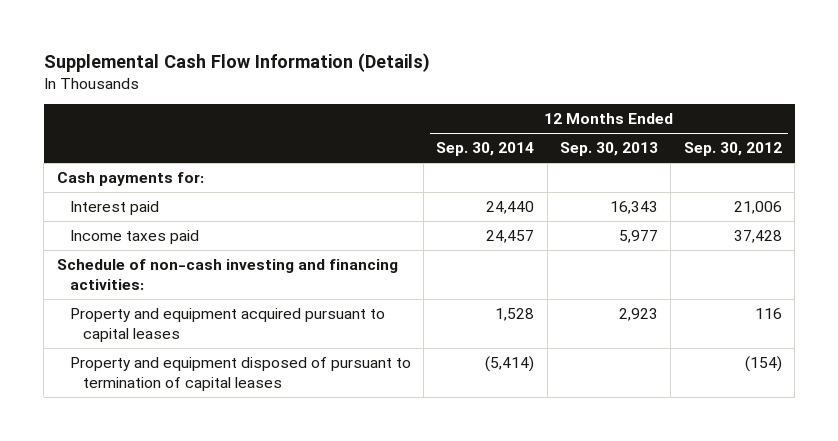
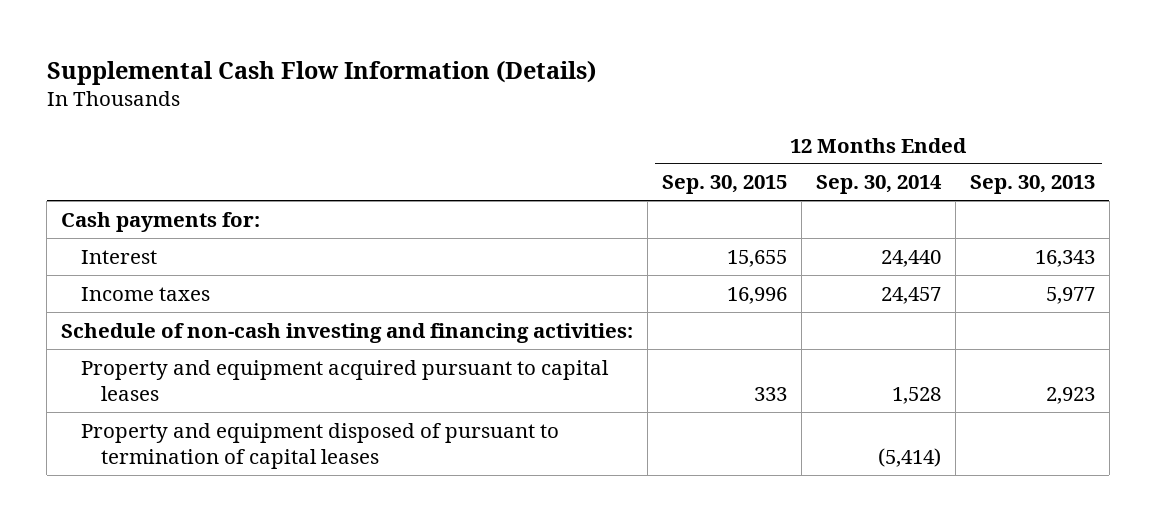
- | 12 Months Ended Sep. 30, 2014 | 12 Months Ended Sep. 30, 2013 | 12 Months Ended Sep. 30, 2012
+ | 12 Months Ended Sep. 30, 2015 | 12 Months Ended Sep. 30, 2014 | 12 Months Ended Sep. 30, 2013
- Interest paid | 24,440 | 16,343 | 21,006
- Income taxes paid | 24,457 | 5,977 | 37,428
+ Interest | 15,655 | 24,440 | 16,343
+ Income taxes | 16,996 | 24,457 | 5,977

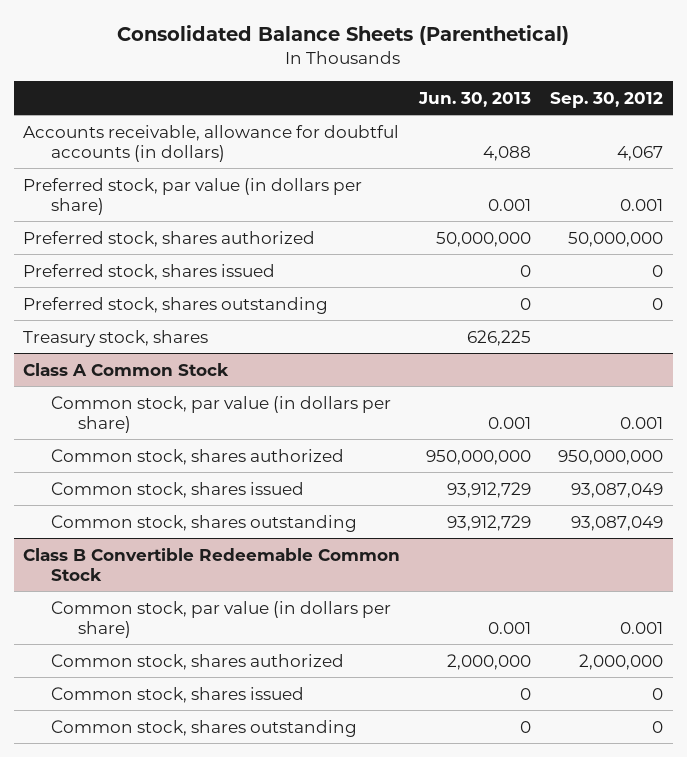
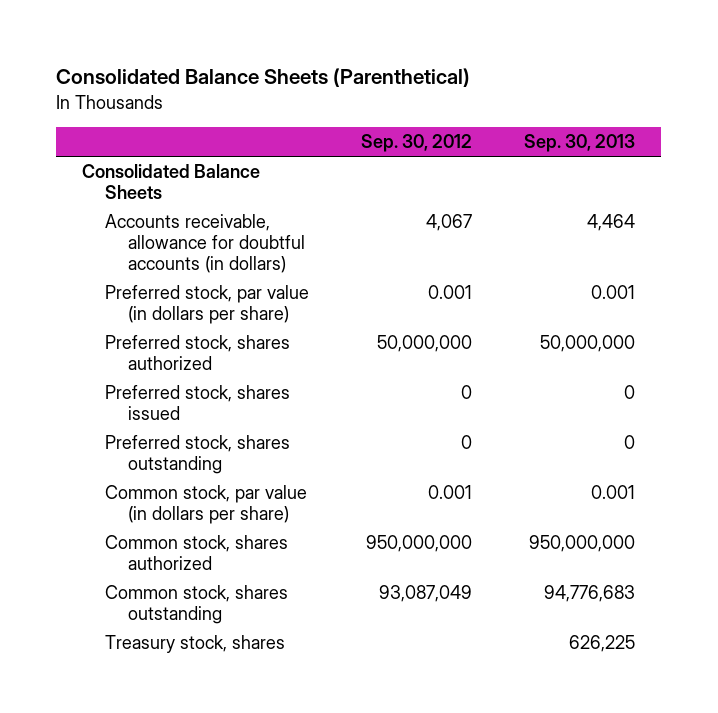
- | Jun. 30, 2013 | Sep. 30, 2012
+ | Sep. 30, 2012 | Sep. 30, 2013
+ Consolidated Balance Sheets
- Class A Common Stock
- Common stock, shares issued | 93,912,729 | 93,087,049
- Class B Convertible Redeemable Common Stock
- Common stock, par value (in dollars per share) | 0.001 | 0.001
- Common stock, shares authorized | 2,000,000 | 2,000,000
- Common stock, shares issued | 0 | 0
- Common stock, shares outstanding | 0 | 0
moved down: Treasury stock, shares | | 626,225

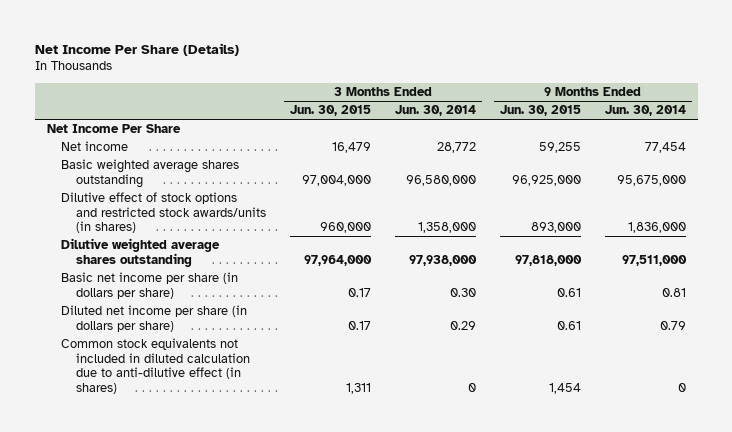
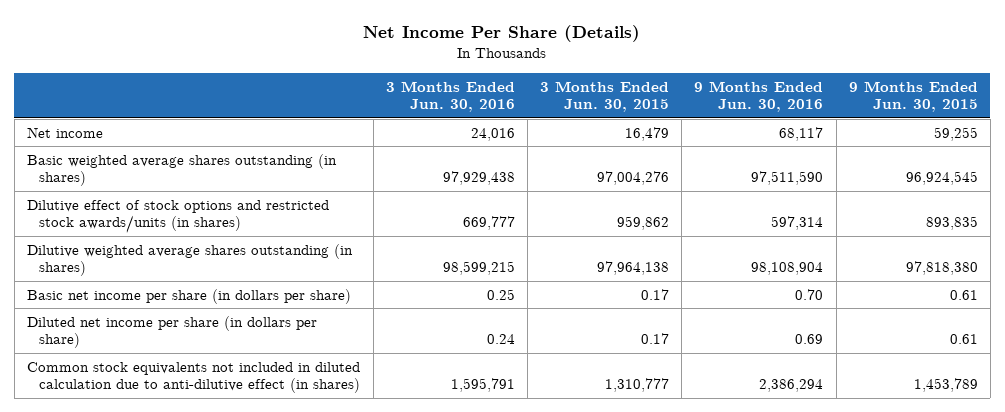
- | 3 Months Ended Jun. 30, 2015 | 3 Months Ended Jun. 30, 2014 | 9 Months Ended Jun. 30, 2015 | 9 Months Ended Jun. 30, 2014
+ | 3 Months Ended Jun. 30, 2016 | 3 Months Ended Jun. 30, 2015 | 9 Months Ended Jun. 30, 2016 | 9 Months Ended Jun. 30, 2015
- Net Income Per Share
- Basic weighted average shares outstanding | 97,004,000 | 96,580,000 | 96,925,000 | 95,675,000
- Dilutive effect of stock options and restricted stock awards/units (in shares) | 960,000 | 1,358,000 | 893,000 | 1,836,000
- Dilutive weighted average shares outstanding | 97,964,000 | 97,938,000 | 97,818,000 | 97,511,000
+ Basic weighted average shares outstanding (in shares) | 97,929,438 | 97,004,276 | 97,511,590 | 96,924,545
+ Dilutive effect of stock options and restricted stock awards/units (in shares) | 669,777 | 959,862 | 597,314 | 893,835
+ Dilutive weighted average shares outstanding (in shares) | 98,599,215 | 97,964,138 | 98,108,904 | 97,818,380
- Common stock equivalents not included in diluted calculation due to anti-dilutive effect (in shares) | 1,311 | 0 | 1,454 | 0
+ Common stock equivalents not included in diluted calculation due to anti-dilutive effect (in shares) | 1,595,791 | 1,310,777 | 2,386,294 | 1,453,789

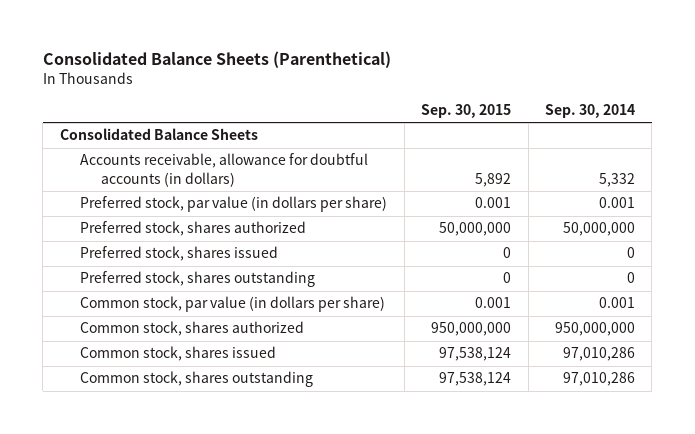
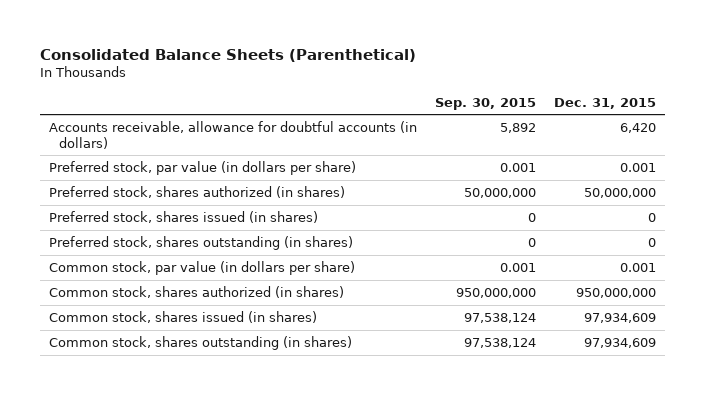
- | Sep. 30, 2015 | Sep. 30, 2014
+ | Sep. 30, 2015 | Dec. 31, 2015
- Consolidated Balance Sheets
- Preferred stock, shares authorized | 50,000,000 | 50,000,000
- Preferred stock, shares issued | 0 | 0
- Preferred stock, shares outstanding | 0 | 0
+ Preferred stock, shares authorized (in shares) | 50,000,000 | 50,000,000
+ Preferred stock, shares issued (in shares) | 0 | 0
+ Preferred stock, shares outstanding (in shares) | 0 | 0
- Common stock, shares authorized | 950,000,000 | 950,000,000
- Common stock, shares issued | 97,538,124 | 97,010,286
- Common stock, shares outstanding | 97,538,124 | 97,010,286
+ Common stock, shares authorized (in shares) | 950,000,000 | 950,000,000
+ Common stock, shares issued (in shares) | 97,538,124 | 97,934,609
+ Common stock, shares outstanding (in shares) | 97,538,124 | 97,934,609

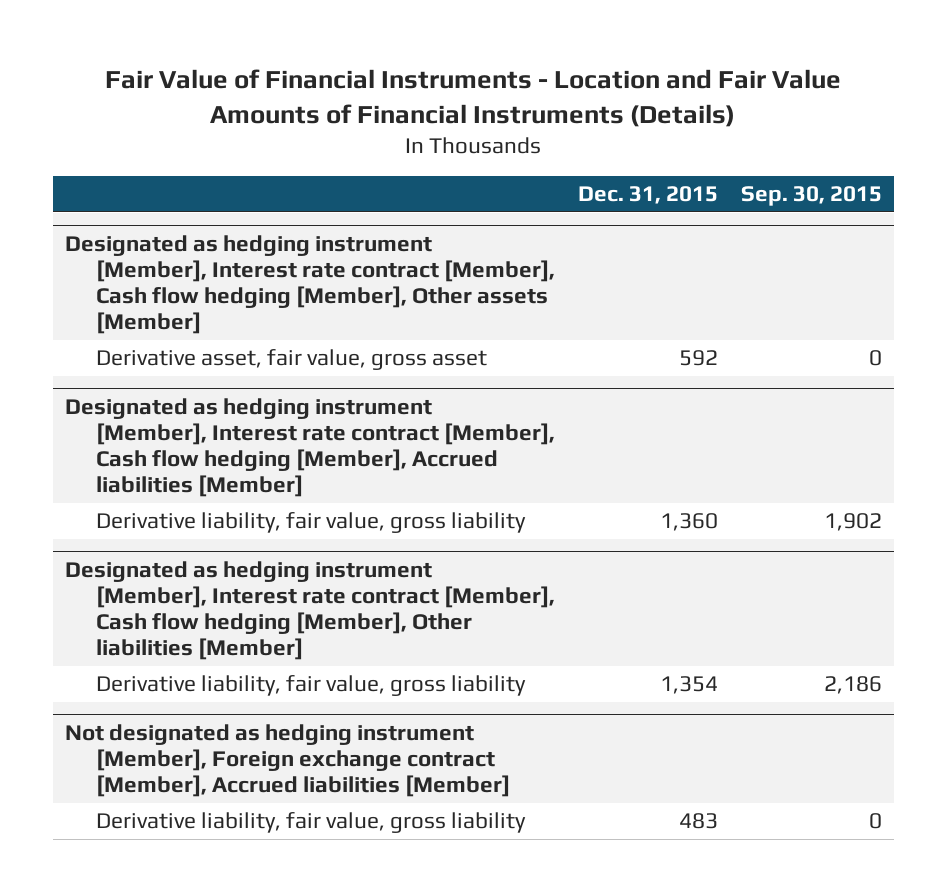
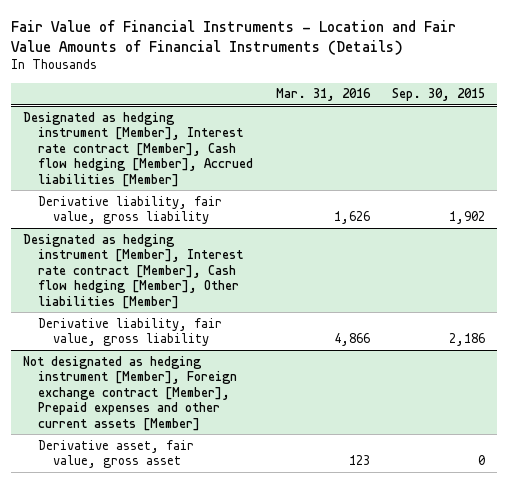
- | Dec. 31, 2015 | Sep. 30, 2015
+ | Mar. 31, 2016 | Sep. 30, 2015
- Designated as hedging instrument [Member], Interest rate contract [Member], Cash flow hedging [Member], Other assets [Member]
- Derivative asset, fair value, gross asset | 592 | 0
- Not designated as hedging instrument [Member], Foreign exchange contract [Member], Accrued liabilities [Member]
- Derivative liability, fair value, gross liability | 483 | 0
+ Not designated as hedging instrument [Member], Foreign exchange contract [Member], Prepaid expenses and other current assets [Member]
+ Derivative asset, fair value, gross asset | 123 | 0

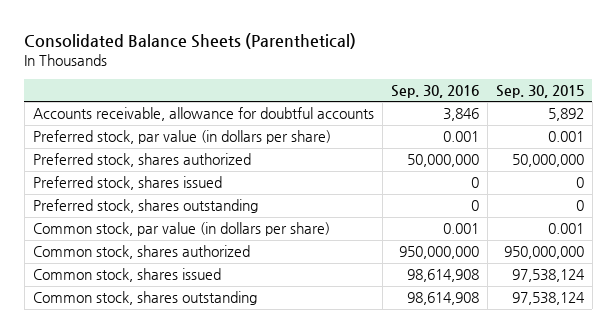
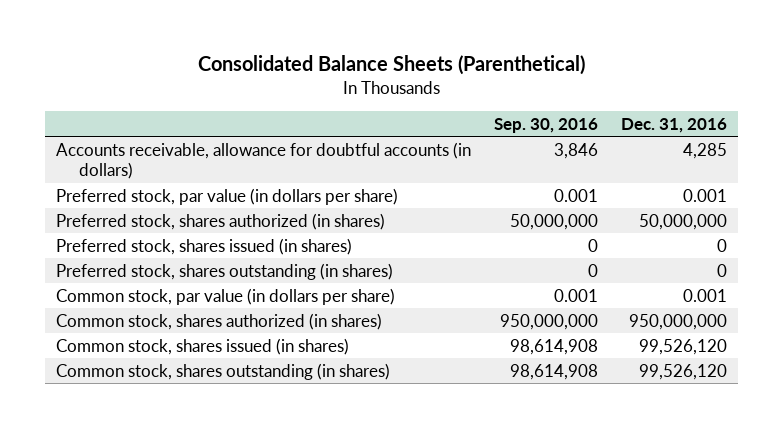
- | Sep. 30, 2016 | Sep. 30, 2015
+ | Sep. 30, 2016 | Dec. 31, 2016
- Accounts receivable, allowance for doubtful accounts | 3,846 | 5,892
+ Accounts receivable, allowance for doubtful accounts (in dollars) | 3,846 | 4,285
- Preferred stock, shares authorized | 50,000,000 | 50,000,000
- Preferred stock, shares issued | 0 | 0
- Preferred stock, shares outstanding | 0 | 0
+ Preferred stock, shares authorized (in shares) | 50,000,000 | 50,000,000
+ Preferred stock, shares issued (in shares) | 0 | 0
+ Preferred stock, shares outstanding (in shares) | 0 | 0
- Common stock, shares authorized | 950,000,000 | 950,000,000
- Common stock, shares issued | 98,614,908 | 97,538,124
- Common stock, shares outstanding | 98,614,908 | 97,538,124
+ Common stock, shares authorized (in shares) | 950,000,000 | 950,000,000
+ Common stock, shares issued (in shares) | 98,614,908 | 99,526,120
+ Common stock, shares outstanding (in shares) | 98,614,908 | 99,526,120

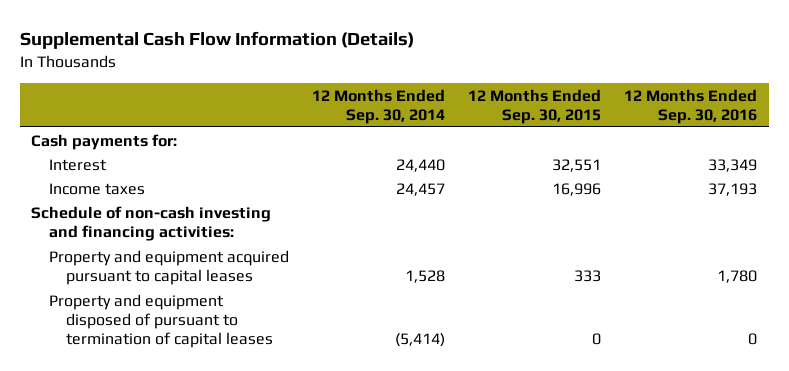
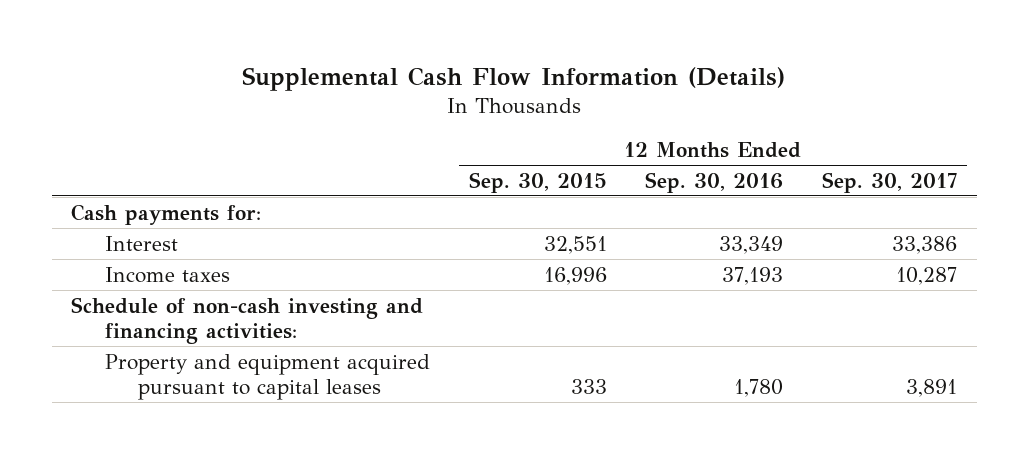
- | 12 Months Ended Sep. 30, 2014 | 12 Months Ended Sep. 30, 2015 | 12 Months Ended Sep. 30, 2016
+ | 12 Months Ended Sep. 30, 2015 | 12 Months Ended Sep. 30, 2016 | 12 Months Ended Sep. 30, 2017
- Property and equipment disposed of pursuant to termination of capital leases | (5,414) | 0 | 0

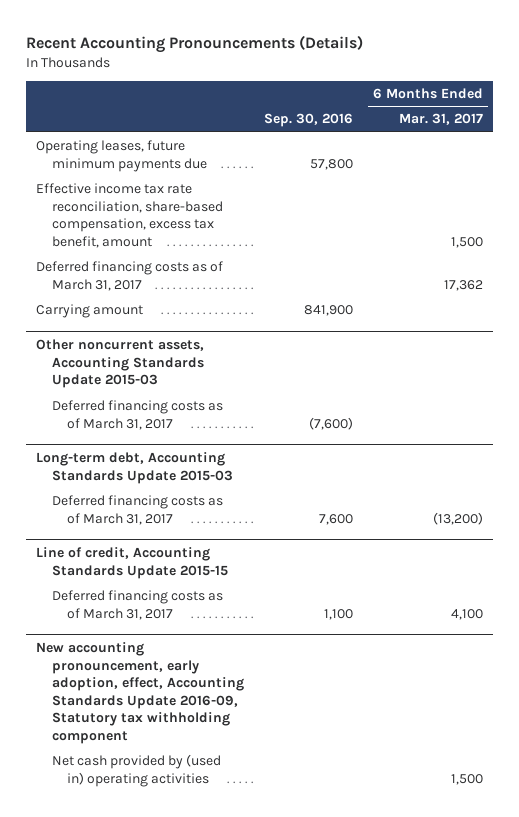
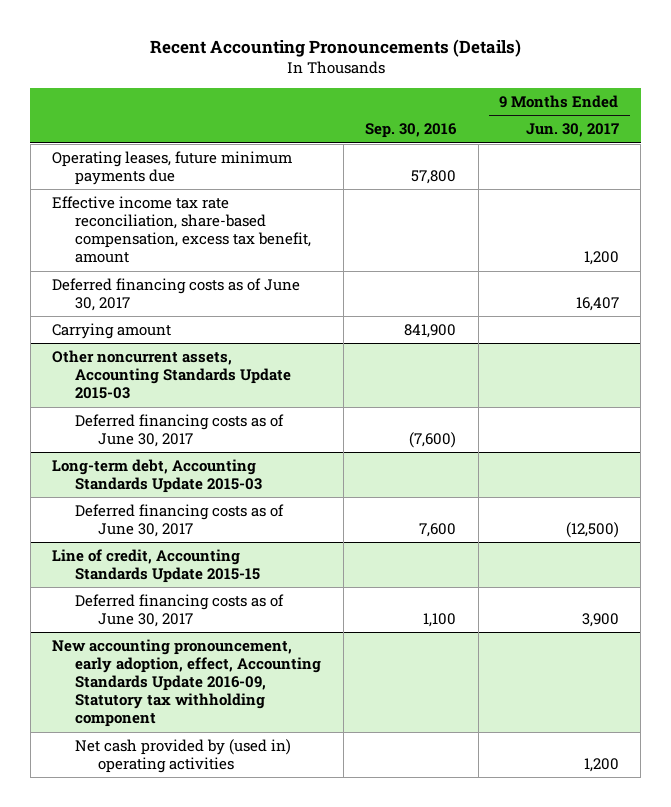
- | Sep. 30, 2016 | 6 Months Ended Mar. 31, 2017
+ | Sep. 30, 2016 | 9 Months Ended Jun. 30, 2017
- Deferred financing costs as of March 31, 2017 | | 17,362
+ Deferred financing costs as of June 30, 2017 | | 16,407
@ Other noncurrent assets, Accounting Standards Update 2015-03
- Deferred financing costs as of March 31, 2017 | (7,600) |
+ Deferred financing costs as of June 30, 2017 | (7,600) |
@ Long-term debt, Accounting Standards Update 2015-03
- Deferred financing costs as of March 31, 2017 | 7,600 | (13,200)
+ Deferred financing costs as of June 30, 2017 | 7,600 | (12,500)
@ Line of credit, Accounting Standards Update 2015-15
- Deferred financing costs as of March 31, 2017 | 1,100 | 4,100
+ Deferred financing costs as of June 30, 2017 | 1,100 | 3,900

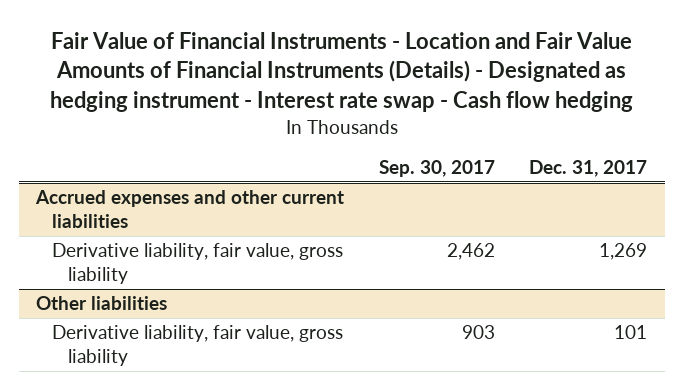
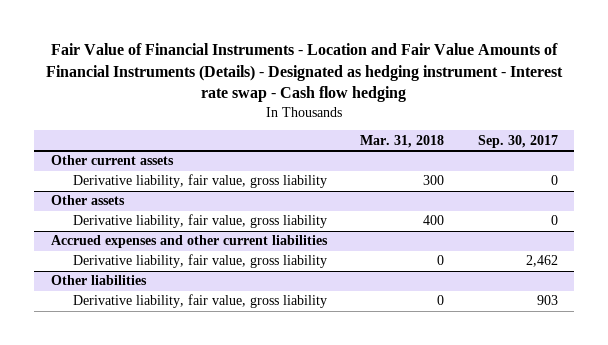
- | Sep. 30, 2017 | Dec. 31, 2017
+ | Mar. 31, 2018 | Sep. 30, 2017
+ Other current assets
+ Derivative liability, fair value, gross liability | 300 | 0
+ Other assets
+ Derivative liability, fair value, gross liability | 400 | 0

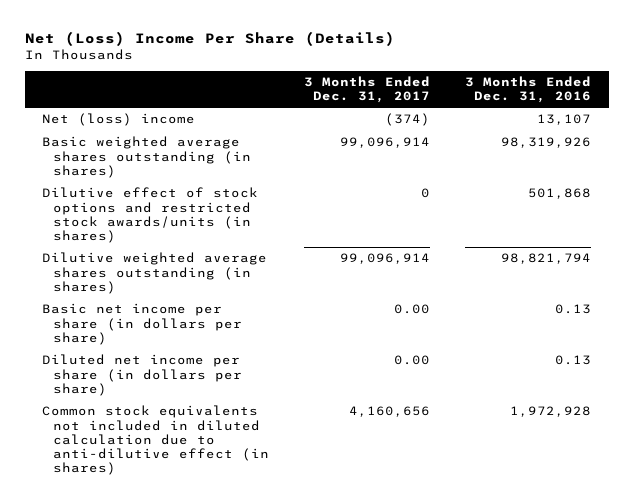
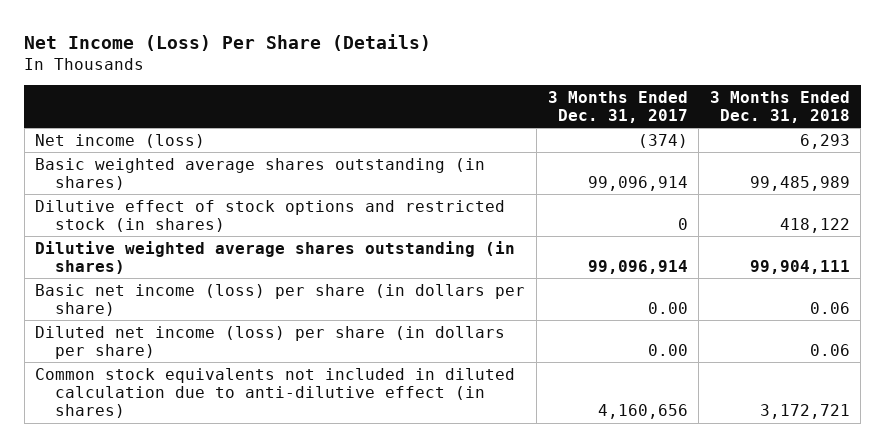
- Net (Loss) Income Per Share (Details)
+ Net Income (Loss) Per Share (Details)
- | 3 Months Ended Dec. 31, 2017 | 3 Months Ended Dec. 31, 2016
+ | 3 Months Ended Dec. 31, 2017 | 3 Months Ended Dec. 31, 2018
- Net (loss) income | (374) | 13,107
+ Net income (loss) | (374) | 6,293
- Dilutive effect of stock options and restricted stock awards/units (in shares) | 0 | 501,868
+ Dilutive effect of stock options and restricted stock (in shares) | 0 | 418,122
- Basic net income per share (in dollars per share) | 0.00 | 0.13
- Diluted net income per share (in dollars per share) | 0.00 | 0.13
+ Basic net income (loss) per share (in dollars per share) | 0.00 | 0.06
+ Diluted net income (loss) per share (in dollars per share) | 0.00 | 0.06

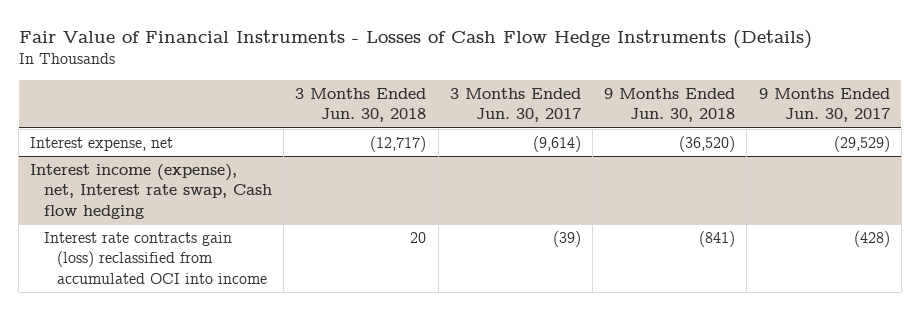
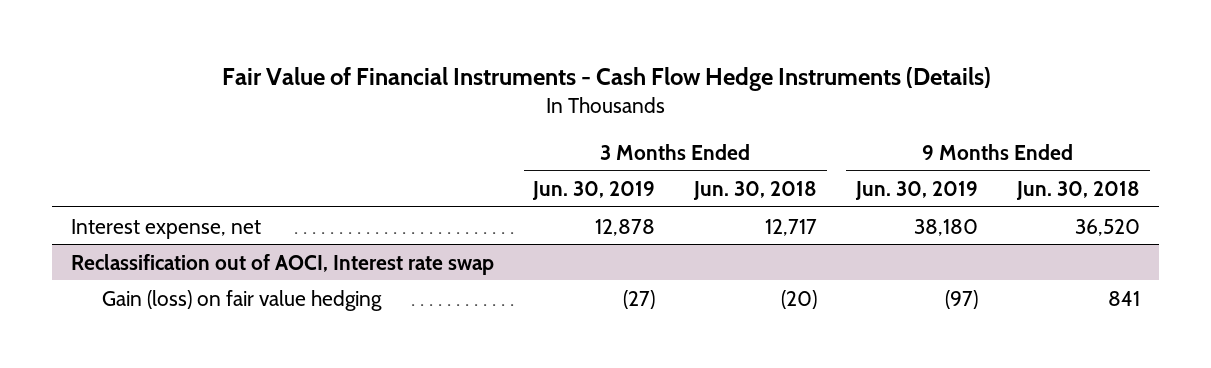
- Fair Value of Financial Instruments - Losses of Cash Flow Hedge Instruments (Details)
+ Fair Value of Financial Instruments - Cash Flow Hedge Instruments (Details)
- | 3 Months Ended Jun. 30, 2018 | 3 Months Ended Jun. 30, 2017 | 9 Months Ended Jun. 30, 2018 | 9 Months Ended Jun. 30, 2017
+ | 3 Months Ended Jun. 30, 2019 | 3 Months Ended Jun. 30, 2018 | 9 Months Ended Jun. 30, 2019 | 9 Months Ended Jun. 30, 2018
- Interest expense, net | (12,717) | (9,614) | (36,520) | (29,529)
- Interest income (expense), net, Interest rate swap, Cash flow hedging
- Interest rate contracts gain (loss) reclassified from accumulated OCI into income | 20 | (39) | (841) | (428)
+ Interest expense, net | 12,878 | 12,717 | 38,180 | 36,520
+ Reclassification out of AOCI, Interest rate swap
+ Gain (loss) on fair value hedging | (27) | (20) | (97) | 841

